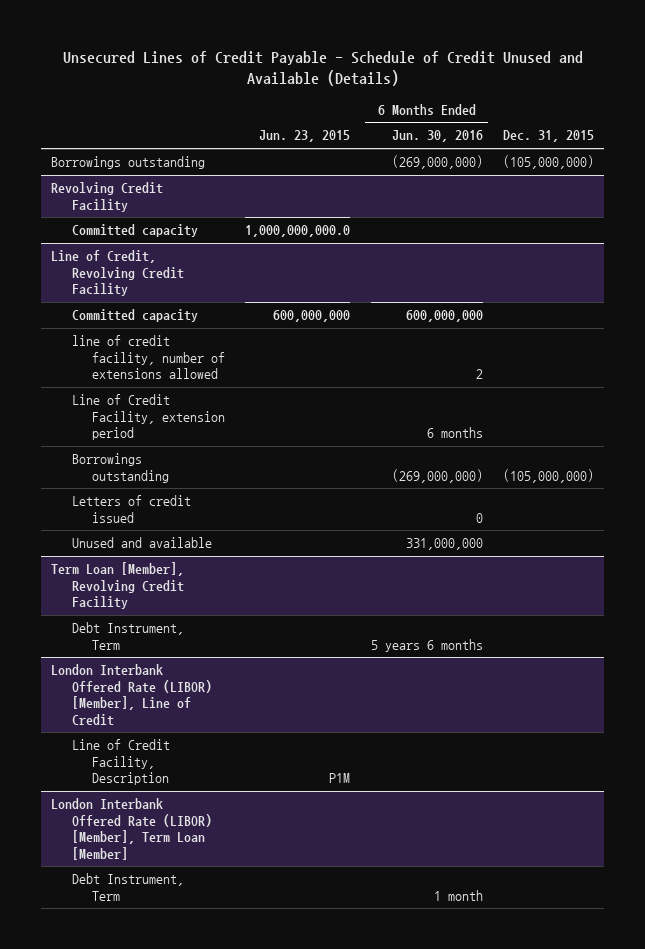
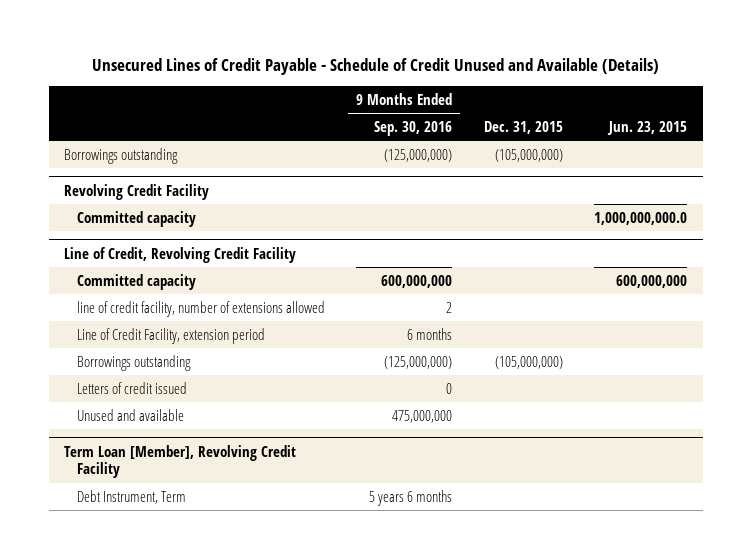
- | Jun. 23, 2015 | 6 Months Ended Jun. 30, 2016 | Dec. 31, 2015
+ | 9 Months Ended Sep. 30, 2016 | Dec. 31, 2015 | Jun. 23, 2015
- London Interbank Offered Rate (LIBOR) [Member], Line of Credit
- Line of Credit Facility, Description | P1M | |
- London Interbank Offered Rate (LIBOR) [Member], Term Loan [Member]
- Debt Instrument, Term | | 1 month |

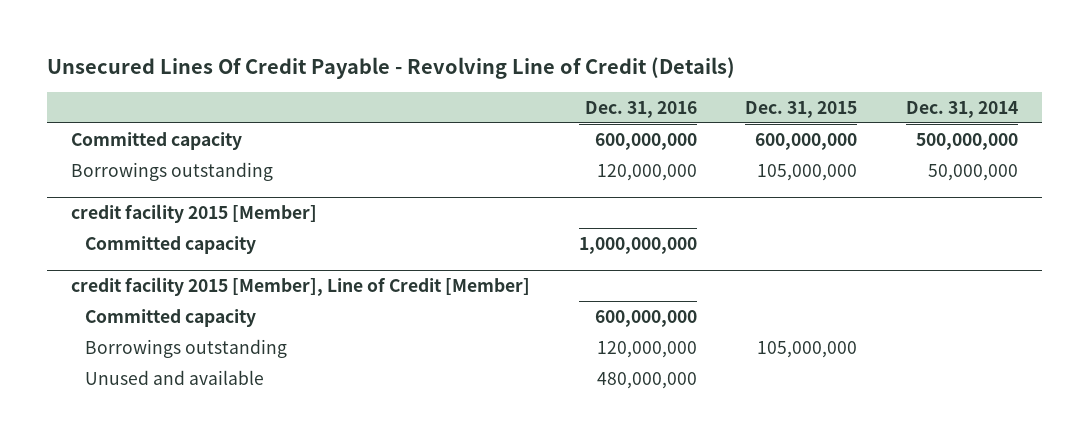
- Unsecured Lines of Credit Payable - Schedule of Credit Unused and Available (Details)
+ Unsecured Lines Of Credit Payable - Revolving Line of Credit (Details)
- | 9 Months Ended Sep. 30, 2016 | Dec. 31, 2015 | Jun. 23, 2015
+ | Dec. 31, 2016 | Dec. 31, 2015 | Dec. 31, 2014
- Borrowings outstanding | (125,000,000) | (105,000,000) |
- Revolving Credit Facility
+ Committed capacity | 600,000,000 | 600,000,000 | 500,000,000
+ Borrowings outstanding | 120,000,000 | 105,000,000 | 50,000,000
+ credit facility 2015 [Member]
- Line of Credit, Revolving Credit Facility
+ credit facility 2015 [Member], Line of Credit [Member]
- line of credit facility, number of extensions allowed | 2 | |
- Line of Credit Facility, extension period | 6 months | |
- Borrowings outstanding | (125,000,000) | (105,000,000) |
- Letters of credit issued | 0 | |
+ Borrowings outstanding | 120,000,000 | 105,000,000 |
- Term Loan [Member], Revolving Credit Facility
- Debt Instrument, Term | 5 years 6 months | |

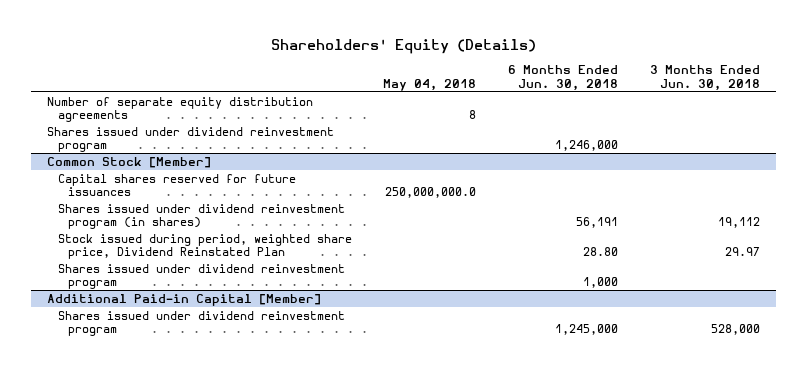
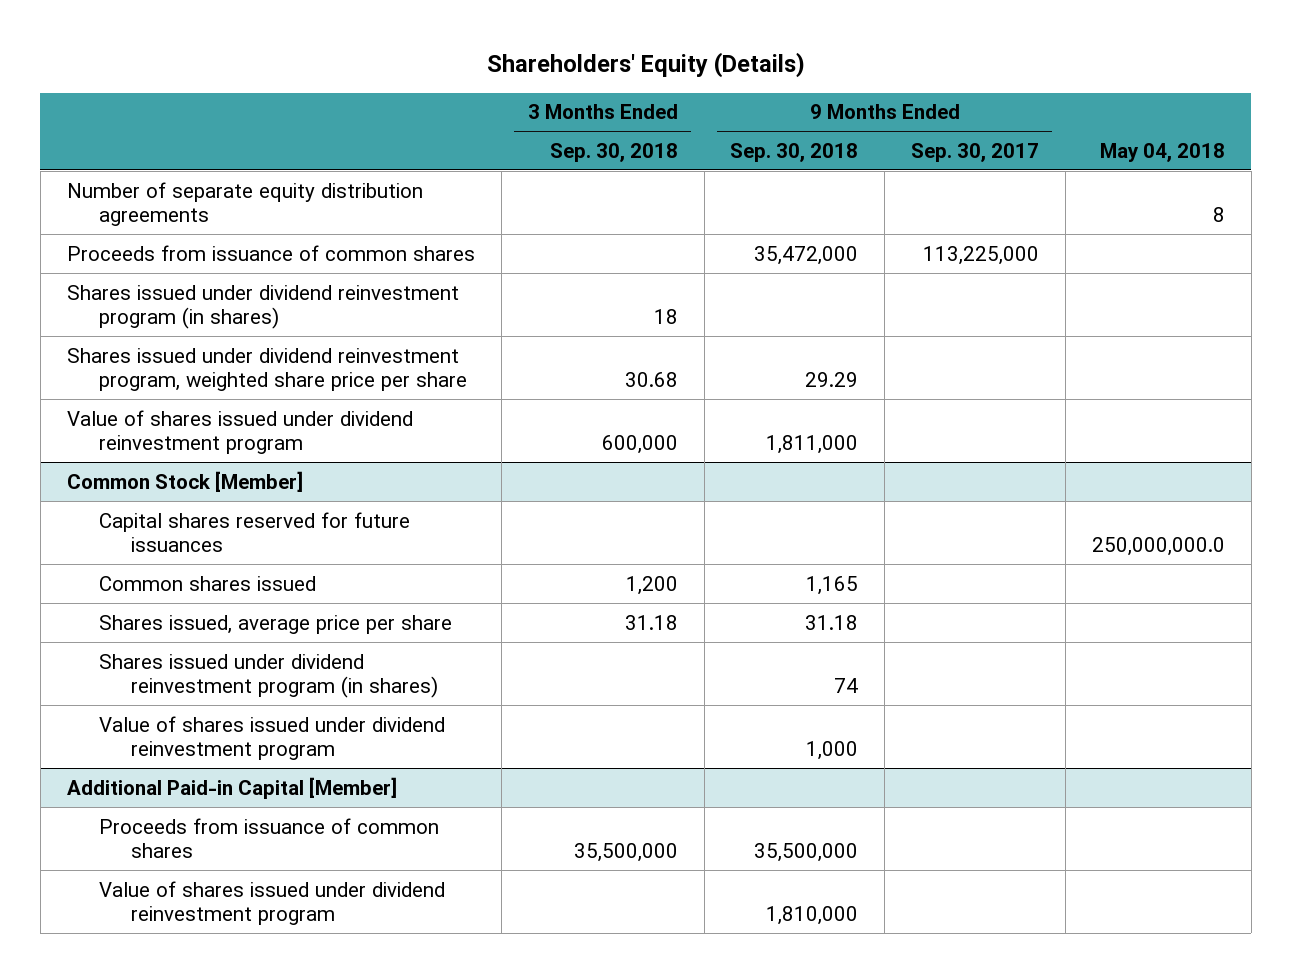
- | May 04, 2018 | 6 Months Ended Jun. 30, 2018 | 3 Months Ended Jun. 30, 2018
+ | 3 Months Ended Sep. 30, 2018 | 9 Months Ended Sep. 30, 2018 | 9 Months Ended Sep. 30, 2017 | May 04, 2018
- Shares issued under dividend reinvestment program | | 1,246,000 |
+ Proceeds from issuance of common shares | | 35,472,000 | 113,225,000 |
+ Shares issued under dividend reinvestment program (in shares) | 18 | | |
+ Shares issued under dividend reinvestment program, weighted share price per share | 30.68 | 29.29 | |
+ Value of shares issued under dividend reinvestment program | 600,000 | 1,811,000 | |
@ Common Stock [Member]
+ Common shares issued | 1,200 | 1,165 | |
+ Shares issued, average price per share | 31.18 | 31.18 | |
- Stock issued during period, weighted share price, Dividend Reinstated Plan | | 28.80 | 29.97
- Shares issued under dividend reinvestment program | | 1,000 |
+ Value of shares issued under dividend reinvestment program | | 1,000 | |
@ Additional Paid-in Capital [Member]
- Shares issued under dividend reinvestment program | | 1,245,000 | 528,000
+ Proceeds from issuance of common shares | 35,500,000 | 35,500,000 | |
+ Value of shares issued under dividend reinvestment program | | 1,810,000 | |

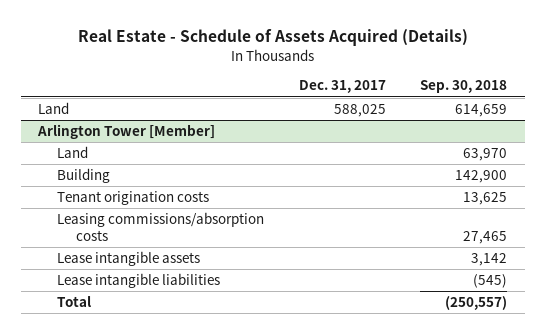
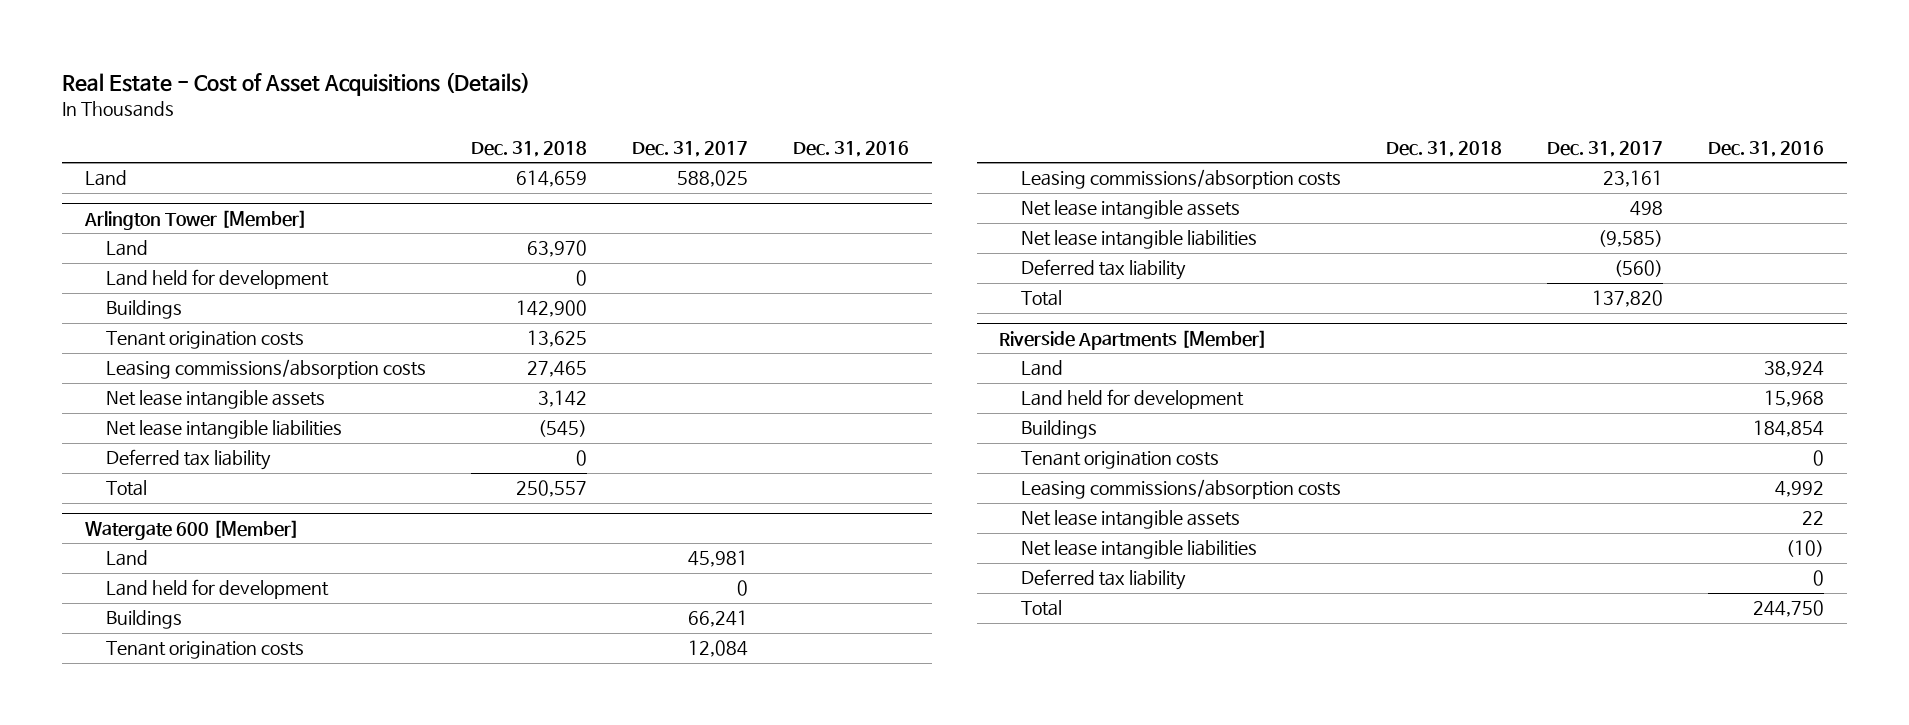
- Real Estate - Schedule of Assets Acquired (Details)
+ Real Estate - Cost of Asset Acquisitions (Details)
- | Dec. 31, 2017 | Sep. 30, 2018
+ | Dec. 31, 2018 | Dec. 31, 2017 | Dec. 31, 2016
@ Arlington Tower [Member]
- Building | | 142,900
+ Land held for development | 0 | |
+ Buildings | 142,900 | |
- Lease intangible assets | | 3,142
- Lease intangible liabilities | | (545)
+ Net lease intangible assets | 3,142 | |
+ Net lease intangible liabilities | (545) | |
+ Deferred tax liability | 0 | |
+ Watergate 600 [Member]
+ Land | | 45,981 |
+ Land held for development | | 0 |
+ Buildings | | 66,241 |
+ Tenant origination costs | | 12,084 |
+ Leasing commissions/absorption costs | | 23,161 |
+ Net lease intangible assets | | 498 |
+ Net lease intangible liabilities | | (9,585) |
+ Deferred tax liability | | (560) |
+ Total | | 137,820 |
+ Riverside Apartments [Member]
+ Land | | | 38,924
+ Land held for development | | | 15,968
+ Buildings | | | 184,854
+ Tenant origination costs | | | 0
+ Leasing commissions/absorption costs | | | 4,992
+ Net lease intangible assets | | | 22
+ Net lease intangible liabilities | | | (10)
+ Deferred tax liability | | | 0
+ Total | | | 244,750

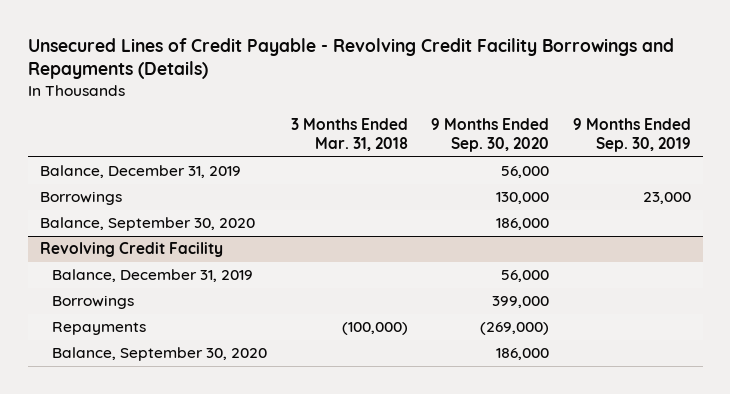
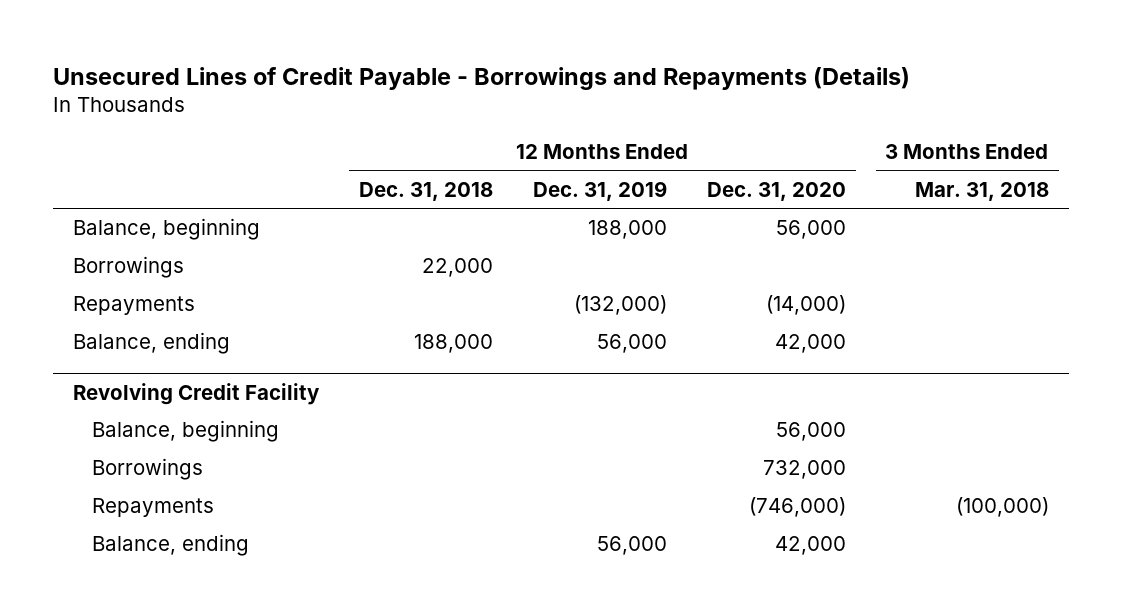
- Unsecured Lines of Credit Payable - Revolving Credit Facility Borrowings and Repayments (Details)
+ Unsecured Lines of Credit Payable - Borrowings and Repayments (Details)
- | 3 Months Ended Mar. 31, 2018 | 9 Months Ended Sep. 30, 2020 | 9 Months Ended Sep. 30, 2019
+ | 12 Months Ended Dec. 31, 2018 | 12 Months Ended Dec. 31, 2019 | 12 Months Ended Dec. 31, 2020 | 3 Months Ended Mar. 31, 2018
- Balance, December 31, 2019 | | 56,000 |
+ Balance, beginning | | 188,000 | 56,000 |
- Balance, September 30, 2020 | | 186,000 |
+ Repayments | | (132,000) | (14,000) |
+ Balance, ending | 188,000 | 56,000 | 42,000 |
@ Revolving Credit Facility
- Balance, December 31, 2019 | | 56,000 |
+ Balance, beginning | | | 56,000 |
- Balance, September 30, 2020 | | 186,000 |
+ Balance, ending | | 56,000 | 42,000 |

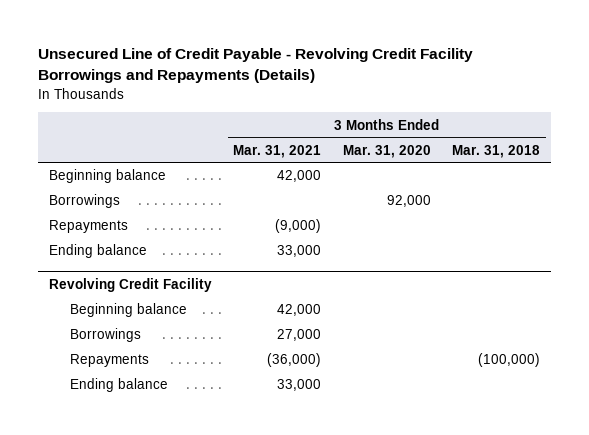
- Unsecured Lines of Credit Payable - Borrowings and Repayments (Details)
+ Unsecured Line of Credit Payable - Revolving Credit Facility Borrowings and Repayments (Details)
- | 12 Months Ended Dec. 31, 2018 | 12 Months Ended Dec. 31, 2019 | 12 Months Ended Dec. 31, 2020 | 3 Months Ended Mar. 31, 2018
+ | 3 Months Ended Mar. 31, 2021 | 3 Months Ended Mar. 31, 2020 | 3 Months Ended Mar. 31, 2018
- Balance, beginning | | 188,000 | 56,000 |
+ Beginning balance | 42,000 | |
- Balance, ending | 188,000 | 56,000 | 42,000 |
+ Ending balance | 33,000 | |
@ Revolving Credit Facility
- Balance, beginning | | | 56,000 |
+ Beginning balance | 42,000 | |
- Balance, ending | | 56,000 | 42,000 |
+ Ending balance | 33,000 | |

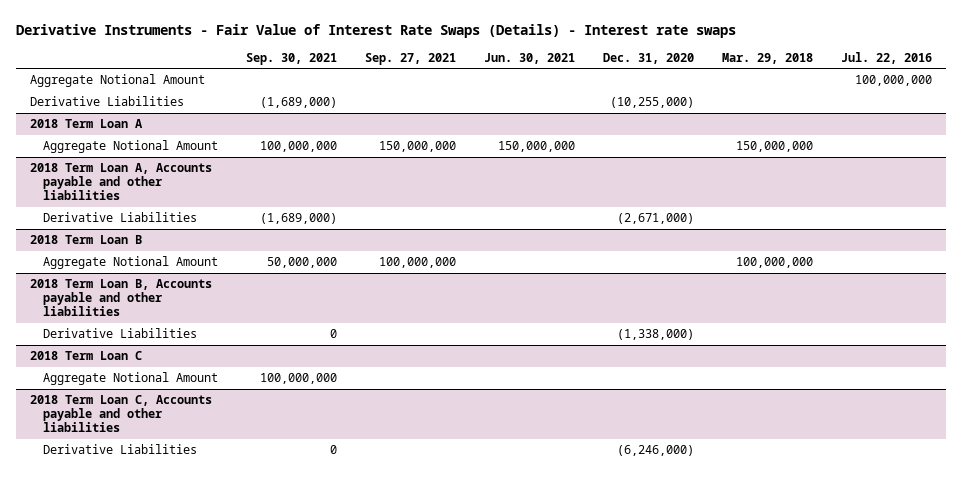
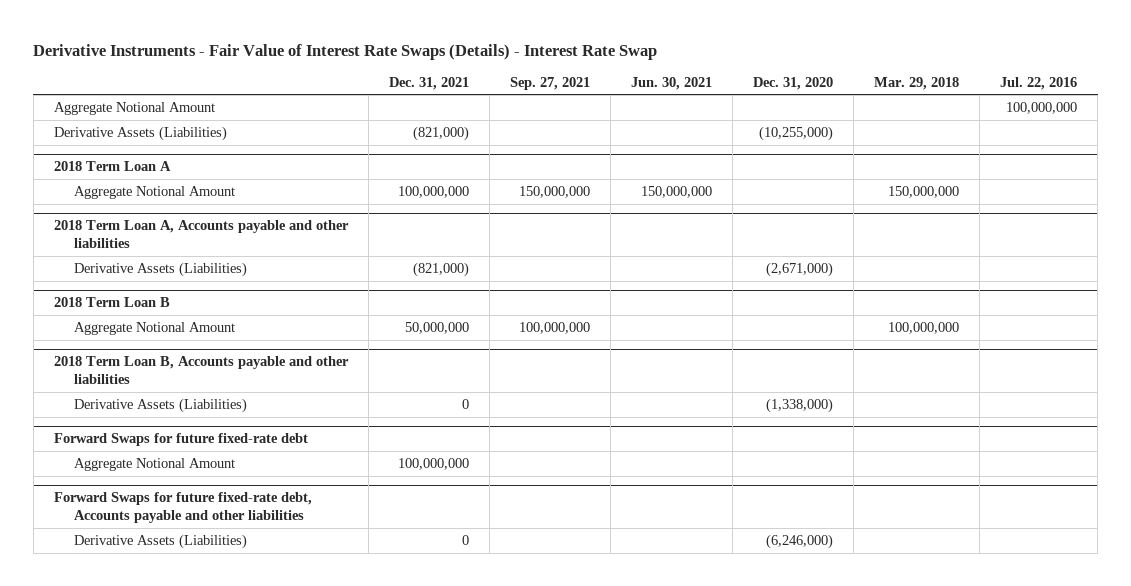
- Derivative Instruments - Fair Value of Interest Rate Swaps (Details) - Interest rate swaps
+ Derivative Instruments - Fair Value of Interest Rate Swaps (Details) - Interest Rate Swap
- | Sep. 30, 2021 | Sep. 27, 2021 | Jun. 30, 2021 | Dec. 31, 2020 | Mar. 29, 2018 | Jul. 22, 2016
+ | Dec. 31, 2021 | Sep. 27, 2021 | Jun. 30, 2021 | Dec. 31, 2020 | Mar. 29, 2018 | Jul. 22, 2016
- Derivative Liabilities | (1,689,000) | | | (10,255,000) | |
+ Derivative Assets (Liabilities) | (821,000) | | | (10,255,000) | |
@ 2018 Term Loan A, Accounts payable and other liabilities
- Derivative Liabilities | (1,689,000) | | | (2,671,000) | |
+ Derivative Assets (Liabilities) | (821,000) | | | (2,671,000) | |
@ 2018 Term Loan B, Accounts payable and other liabilities
- Derivative Liabilities | 0 | | | (1,338,000) | |
- 2018 Term Loan C
- Aggregate Notional Amount | 100,000,000 | | | | |
- 2018 Term Loan C, Accounts payable and other liabilities
- Derivative Liabilities | 0 | | | (6,246,000) | |
@ 2018 Term Loan B, Accounts payable and other liabilities
+ Derivative Assets (Liabilities) | 0 | | | (1,338,000) | |
+ Forward Swaps for future fixed-rate debt
+ Aggregate Notional Amount | 100,000,000 | | | | |
+ Forward Swaps for future fixed-rate debt, Accounts payable and other liabilities
+ Derivative Assets (Liabilities) | 0 | | | (6,246,000) | |

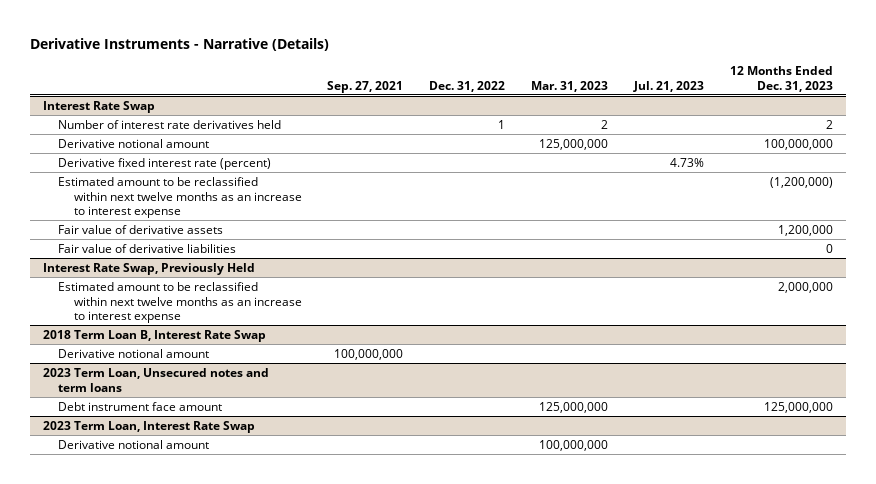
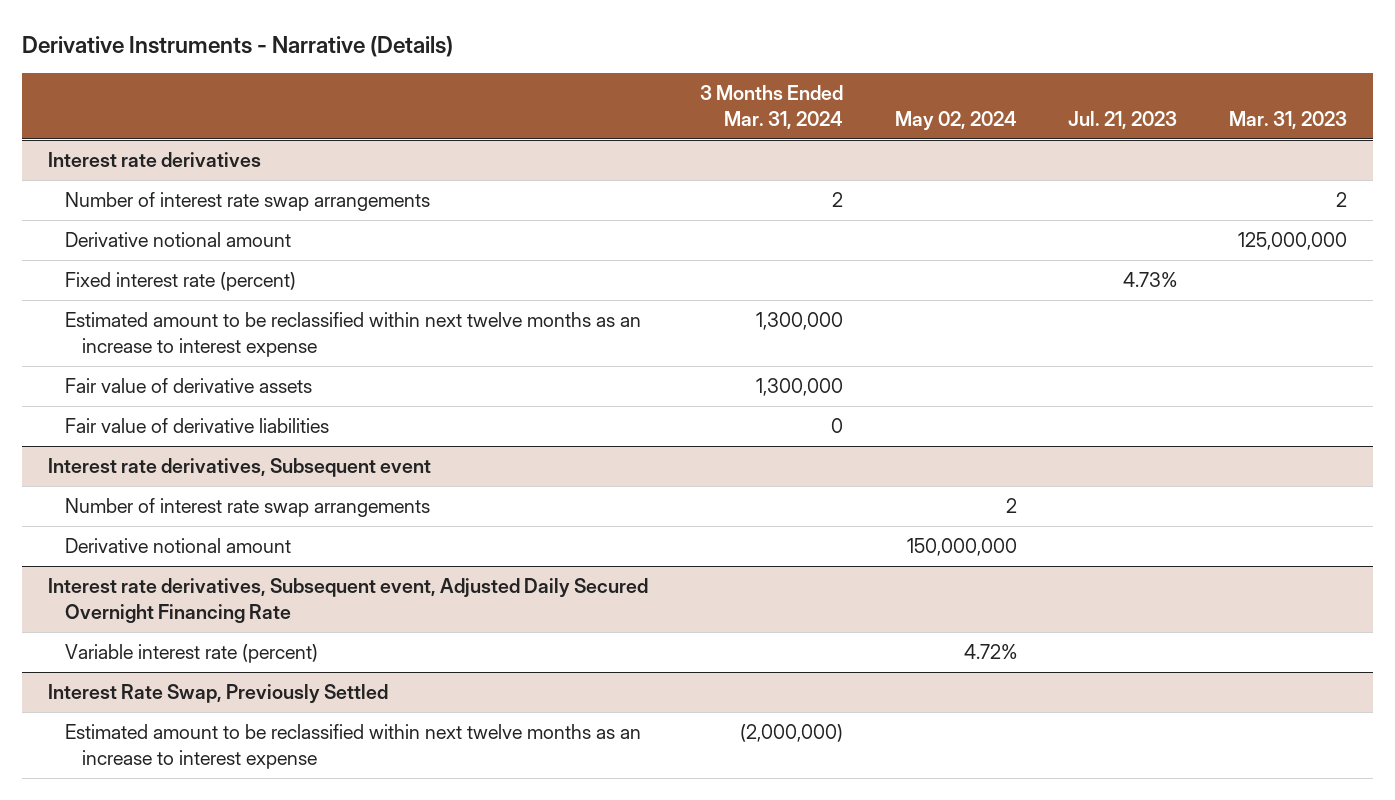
- | Sep. 27, 2021 | Dec. 31, 2022 | Mar. 31, 2023 | Jul. 21, 2023 | 12 Months Ended Dec. 31, 2023
+ | 3 Months Ended Mar. 31, 2024 | May 02, 2024 | Jul. 21, 2023 | Mar. 31, 2023
- Interest Rate Swap
- Number of interest rate derivatives held | | 1 | 2 | | 2
+ Interest rate derivatives
+ Number of interest rate swap arrangements | 2 | | | 2
- Derivative fixed interest rate (percent) | | | | 4.73% |
+ Fixed interest rate (percent) | | | 4.73% |
- Interest Rate Swap, Previously Held
- Estimated amount to be reclassified within next twelve months as an increase to interest expense | | | | | 2,000,000
- 2018 Term Loan B, Interest Rate Swap
- Derivative notional amount | 100,000,000 | | | |
- 2023 Term Loan, Unsecured notes and term loans
- Debt instrument face amount | | | 125,000,000 | | 125,000,000
- 2023 Term Loan, Interest Rate Swap
- Derivative notional amount | | | 100,000,000 | |
+ Interest rate derivatives, Subsequent event
+ Number of interest rate swap arrangements | | 2 | |
+ Derivative notional amount | | 150,000,000 | |
+ Interest rate derivatives, Subsequent event, Adjusted Daily Secured Overnight Financing Rate
+ Variable interest rate (percent) | | 4.72% | |
+ Interest Rate Swap, Previously Settled
+ Estimated amount to be reclassified within next twelve months as an increase to interest expense | (2,000,000) | | |

